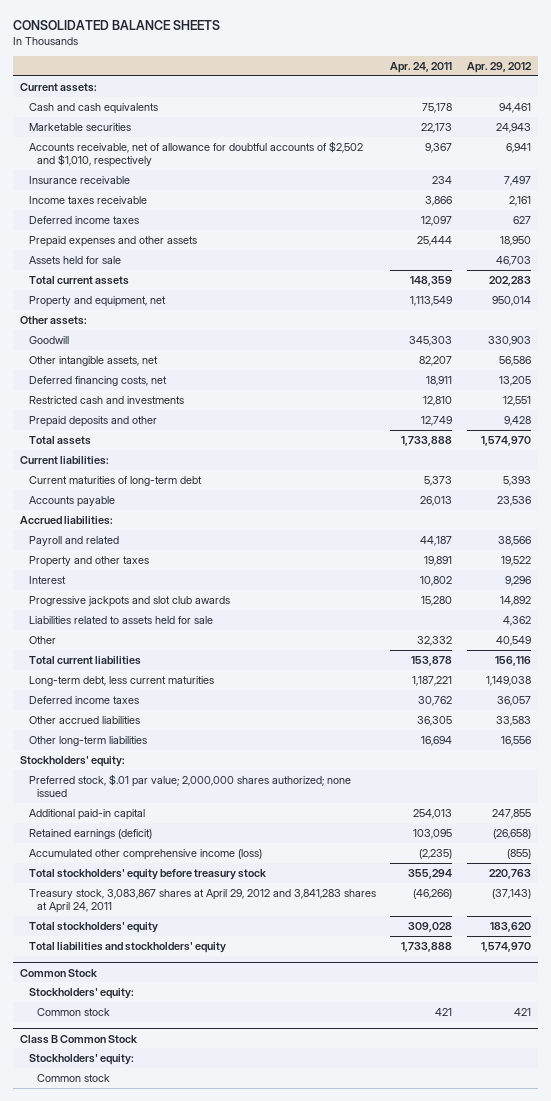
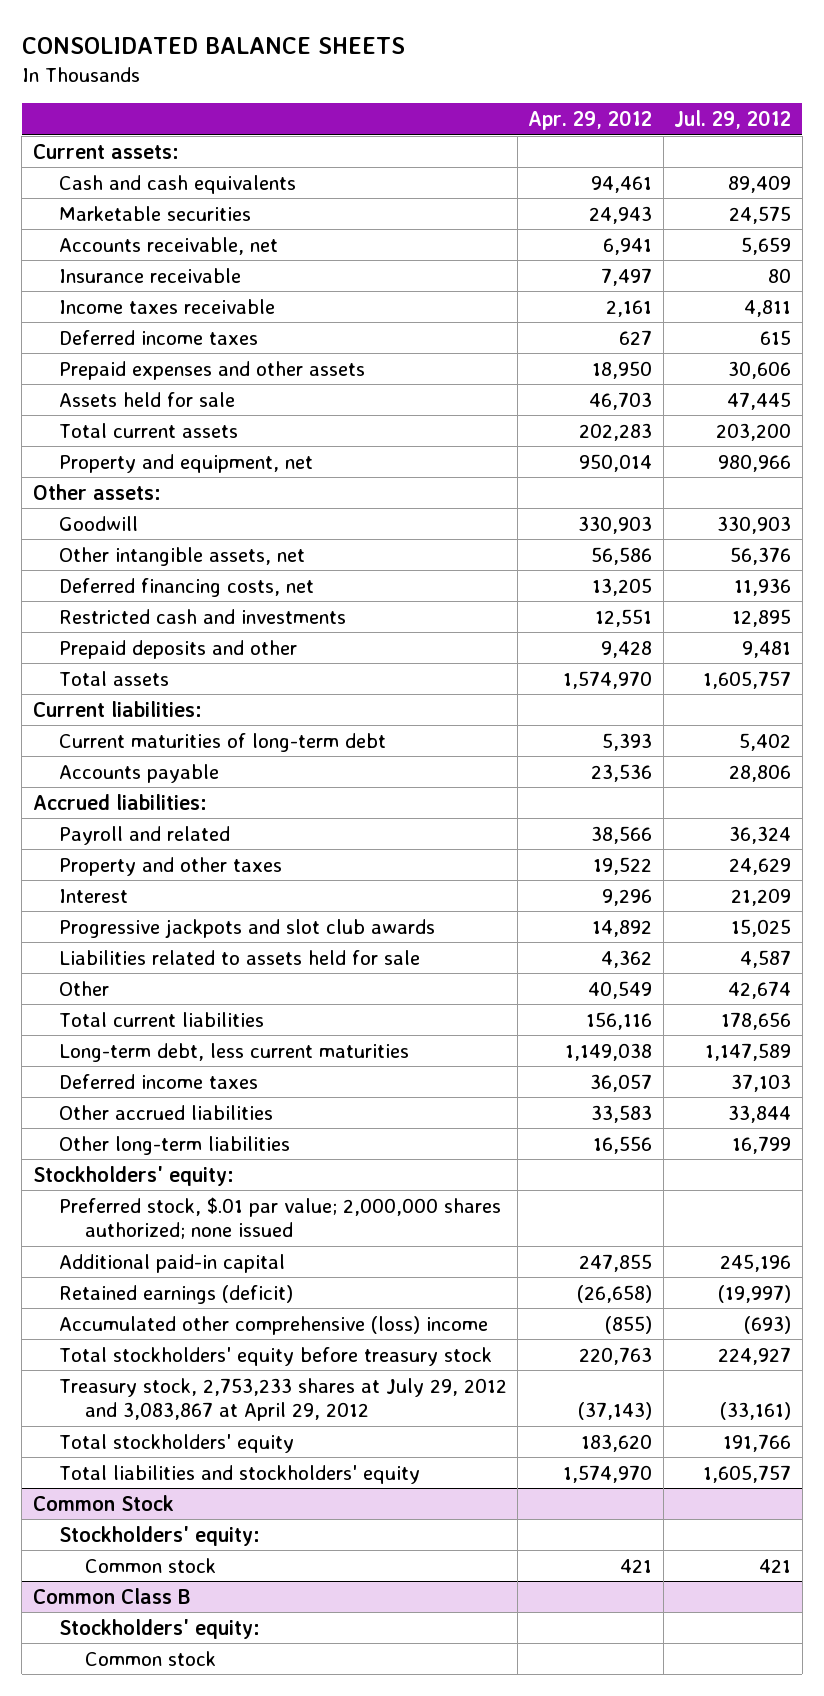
- | Apr. 24, 2011 | Apr. 29, 2012
+ | Apr. 29, 2012 | Jul. 29, 2012
- Accounts receivable, net of allowance for doubtful accounts of $2,502 and $1,010, respectively | 9,367 | 6,941
+ Accounts receivable, net | 6,941 | 5,659
- Accumulated other comprehensive income (loss) | (2,235) | (855)
+ Accumulated other comprehensive (loss) income | (855) | (693)
- Treasury stock, 3,083,867 shares at April 29, 2012 and 3,841,283 shares at April 24, 2011 | (46,266) | (37,143)
+ Treasury stock, 2,753,233 shares at July 29, 2012 and 3,083,867 at April 29, 2012 | (37,143) | (33,161)
- Class B Common Stock
+ Common Class B

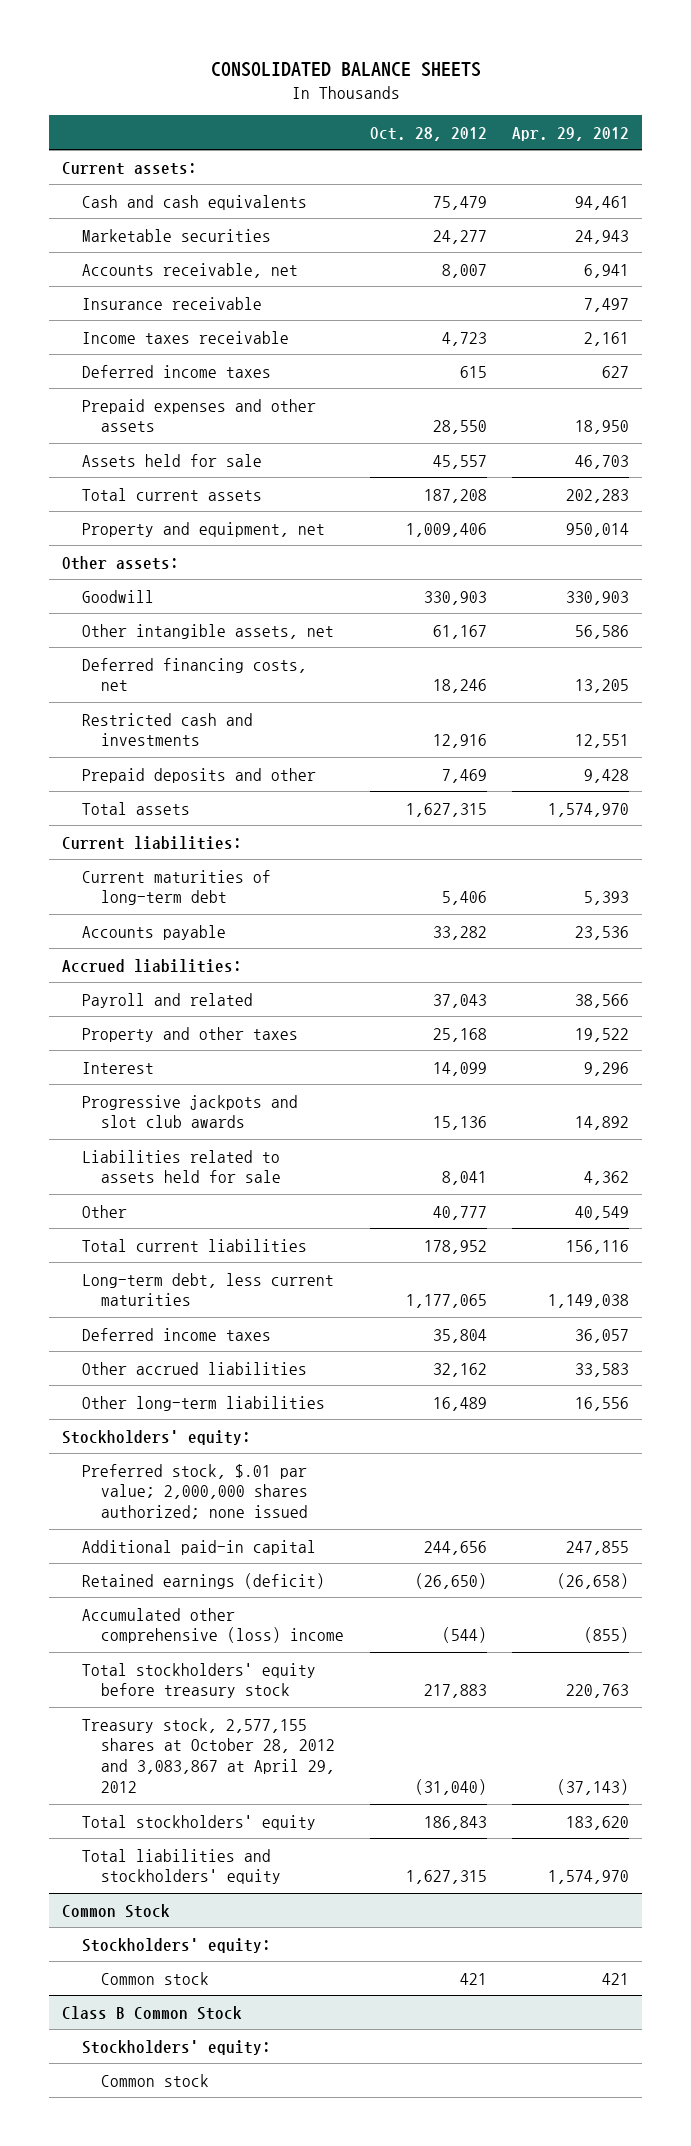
- | Apr. 29, 2012 | Jul. 29, 2012
+ | Oct. 28, 2012 | Apr. 29, 2012
- Treasury stock, 2,753,233 shares at July 29, 2012 and 3,083,867 at April 29, 2012 | (37,143) | (33,161)
+ Treasury stock, 2,577,155 shares at October 28, 2012 and 3,083,867 at April 29, 2012 | (31,040) | (37,143)
- Common Class B
+ Class B Common Stock

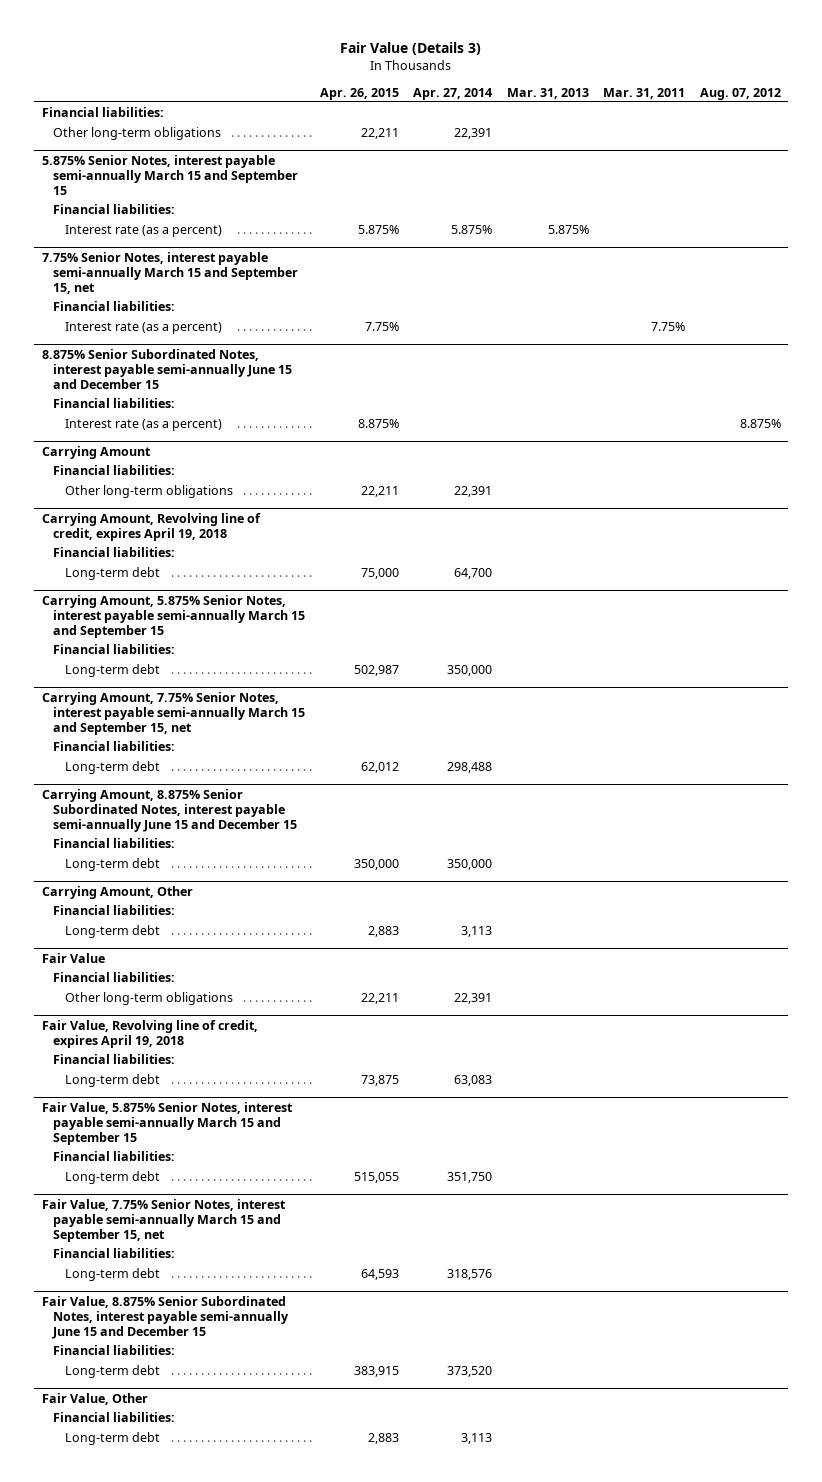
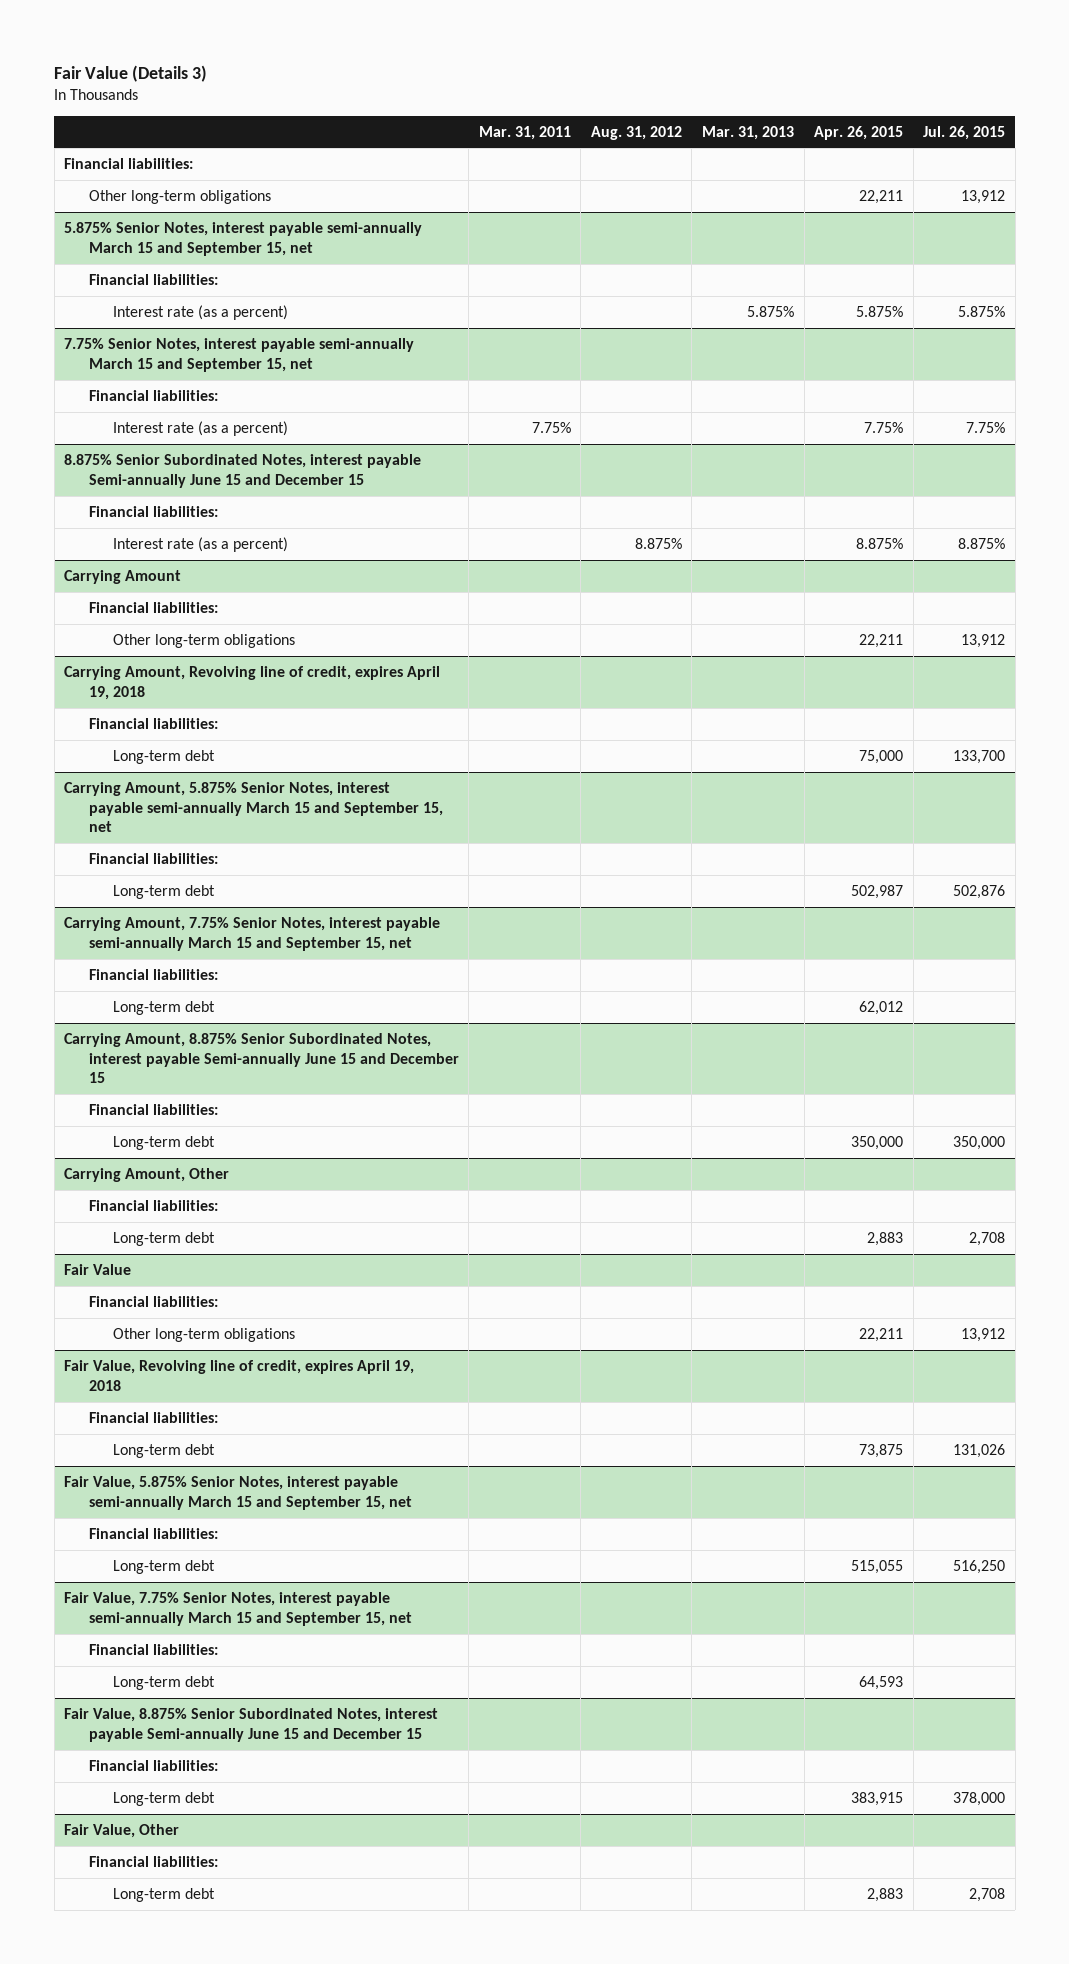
- | Apr. 26, 2015 | Apr. 27, 2014 | Mar. 31, 2013 | Mar. 31, 2011 | Aug. 07, 2012
+ | Mar. 31, 2011 | Aug. 31, 2012 | Mar. 31, 2013 | Apr. 26, 2015 | Jul. 26, 2015
- 5.875% Senior Notes, interest payable semi-annually March 15 and September 15
+ 5.875% Senior Notes, interest payable semi-annually March 15 and September 15, net
- 8.875% Senior Subordinated Notes, interest payable semi-annually June 15 and December 15
+ 8.875% Senior Subordinated Notes, interest payable Semi-annually June 15 and December 15
- Carrying Amount, 5.875% Senior Notes, interest payable semi-annually March 15 and September 15
+ Carrying Amount, 5.875% Senior Notes, interest payable semi-annually March 15 and September 15, net
- Carrying Amount, 8.875% Senior Subordinated Notes, interest payable semi-annually June 15 and December 15
+ Carrying Amount, 8.875% Senior Subordinated Notes, interest payable Semi-annually June 15 and December 15
- Fair Value, 5.875% Senior Notes, interest payable semi-annually March 15 and September 15
+ Fair Value, 5.875% Senior Notes, interest payable semi-annually March 15 and September 15, net
- Fair Value, 8.875% Senior Subordinated Notes, interest payable semi-annually June 15 and December 15
+ Fair Value, 8.875% Senior Subordinated Notes, interest payable Semi-annually June 15 and December 15

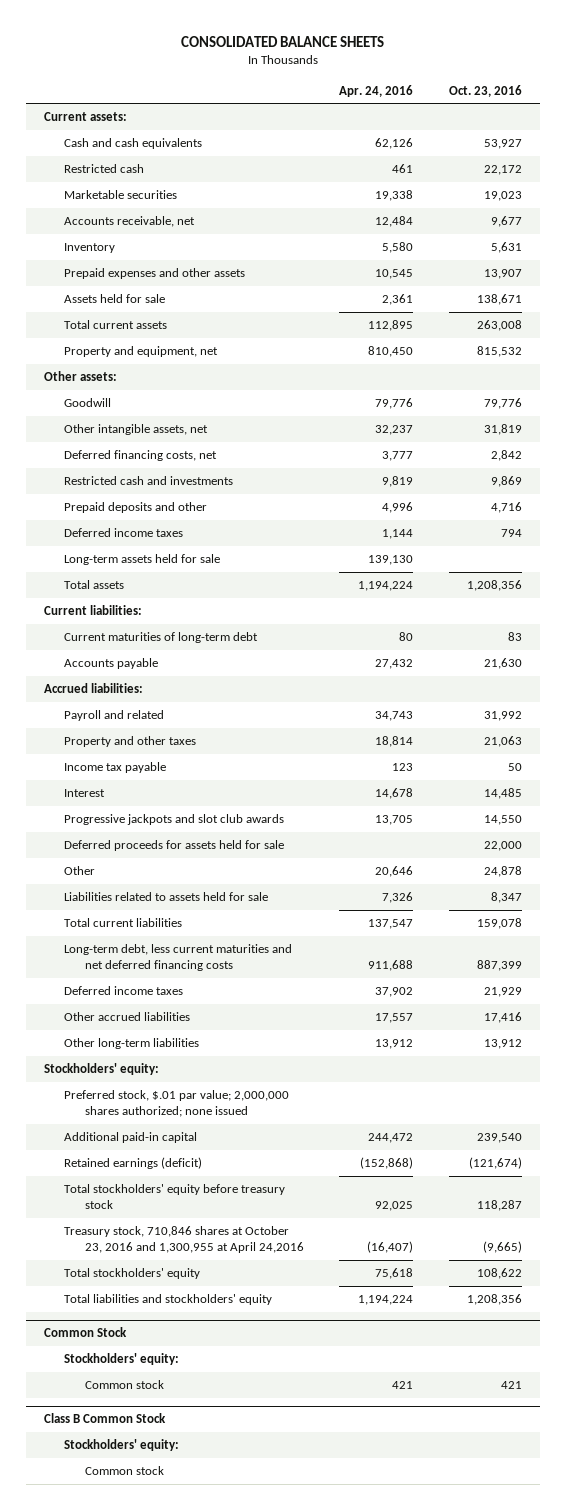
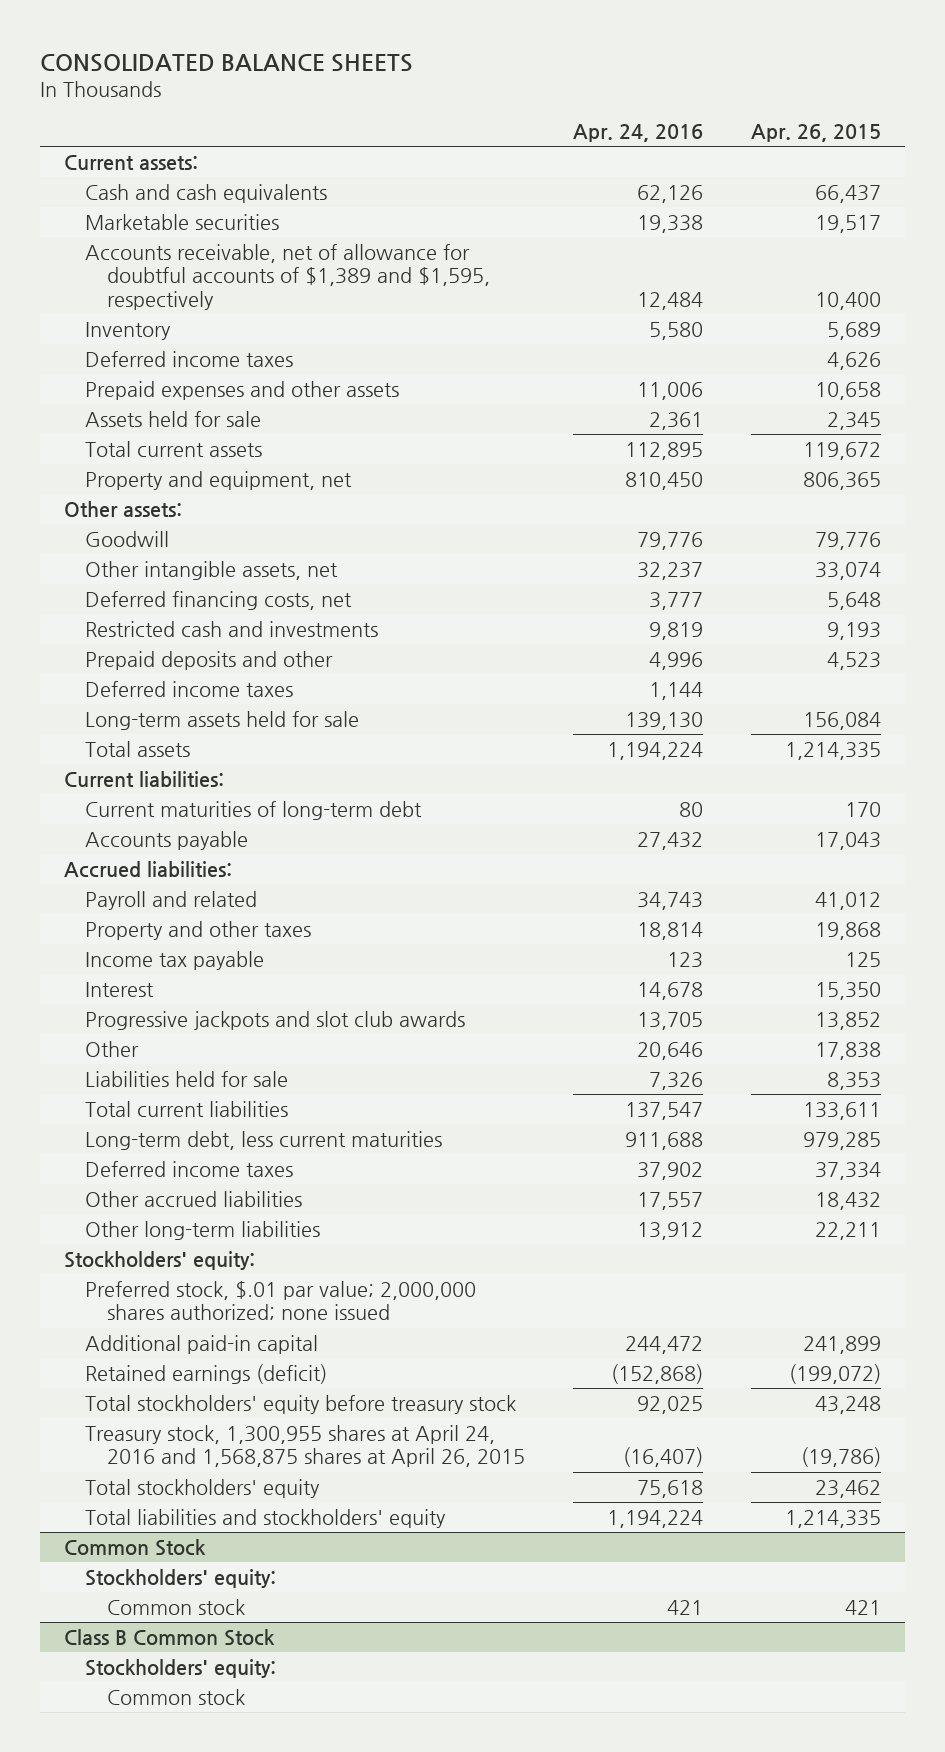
- | Apr. 24, 2016 | Oct. 23, 2016
+ | Apr. 24, 2016 | Apr. 26, 2015
- Restricted cash | 461 | 22,172
- Accounts receivable, net | 12,484 | 9,677
+ Accounts receivable, net of allowance for doubtful accounts of $1,389 and $1,595, respectively | 12,484 | 10,400
- Prepaid expenses and other assets | 10,545 | 13,907
+ Deferred income taxes | | 4,626
+ Prepaid expenses and other assets | 11,006 | 10,658
- Deferred proceeds for assets held for sale | | 22,000
- Liabilities related to assets held for sale | 7,326 | 8,347
+ Liabilities held for sale | 7,326 | 8,353
- Long-term debt, less current maturities and net deferred financing costs | 911,688 | 887,399
+ Long-term debt, less current maturities | 911,688 | 979,285
- Treasury stock, 710,846 shares at October 23, 2016 and 1,300,955 at April 24,2016 | (16,407) | (9,665)
+ Treasury stock, 1,300,955 shares at April 24, 2016 and 1,568,875 shares at April 26, 2015 | (16,407) | (19,786)

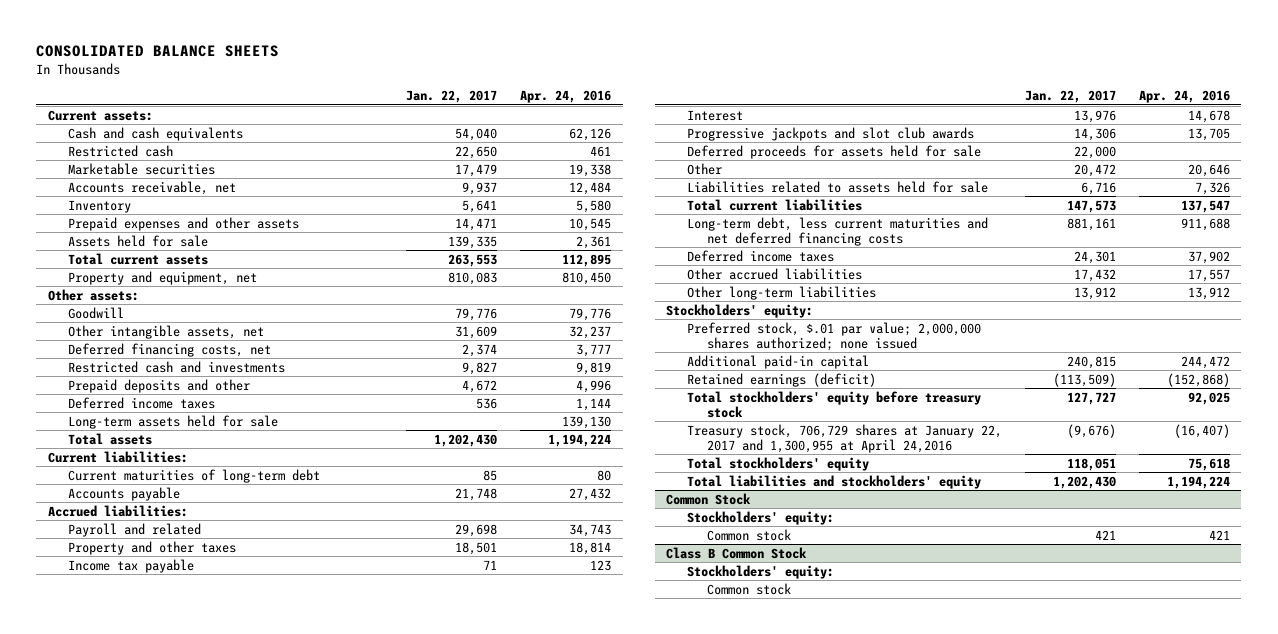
- | Apr. 24, 2016 | Apr. 26, 2015
+ | Jan. 22, 2017 | Apr. 24, 2016
+ Restricted cash | 22,650 | 461
- Accounts receivable, net of allowance for doubtful accounts of $1,389 and $1,595, respectively | 12,484 | 10,400
+ Accounts receivable, net | 9,937 | 12,484
- Deferred income taxes | | 4,626
- Prepaid expenses and other assets | 11,006 | 10,658
+ Prepaid expenses and other assets | 14,471 | 10,545
+ Deferred proceeds for assets held for sale | 22,000 |
- Liabilities held for sale | 7,326 | 8,353
+ Liabilities related to assets held for sale | 6,716 | 7,326
- Long-term debt, less current maturities | 911,688 | 979,285
+ Long-term debt, less current maturities and net deferred financing costs | 881,161 | 911,688
- Treasury stock, 1,300,955 shares at April 24, 2016 and 1,568,875 shares at April 26, 2015 | (16,407) | (19,786)
+ Treasury stock, 706,729 shares at January 22, 2017 and 1,300,955 at April 24,2016 | (9,676) | (16,407)

